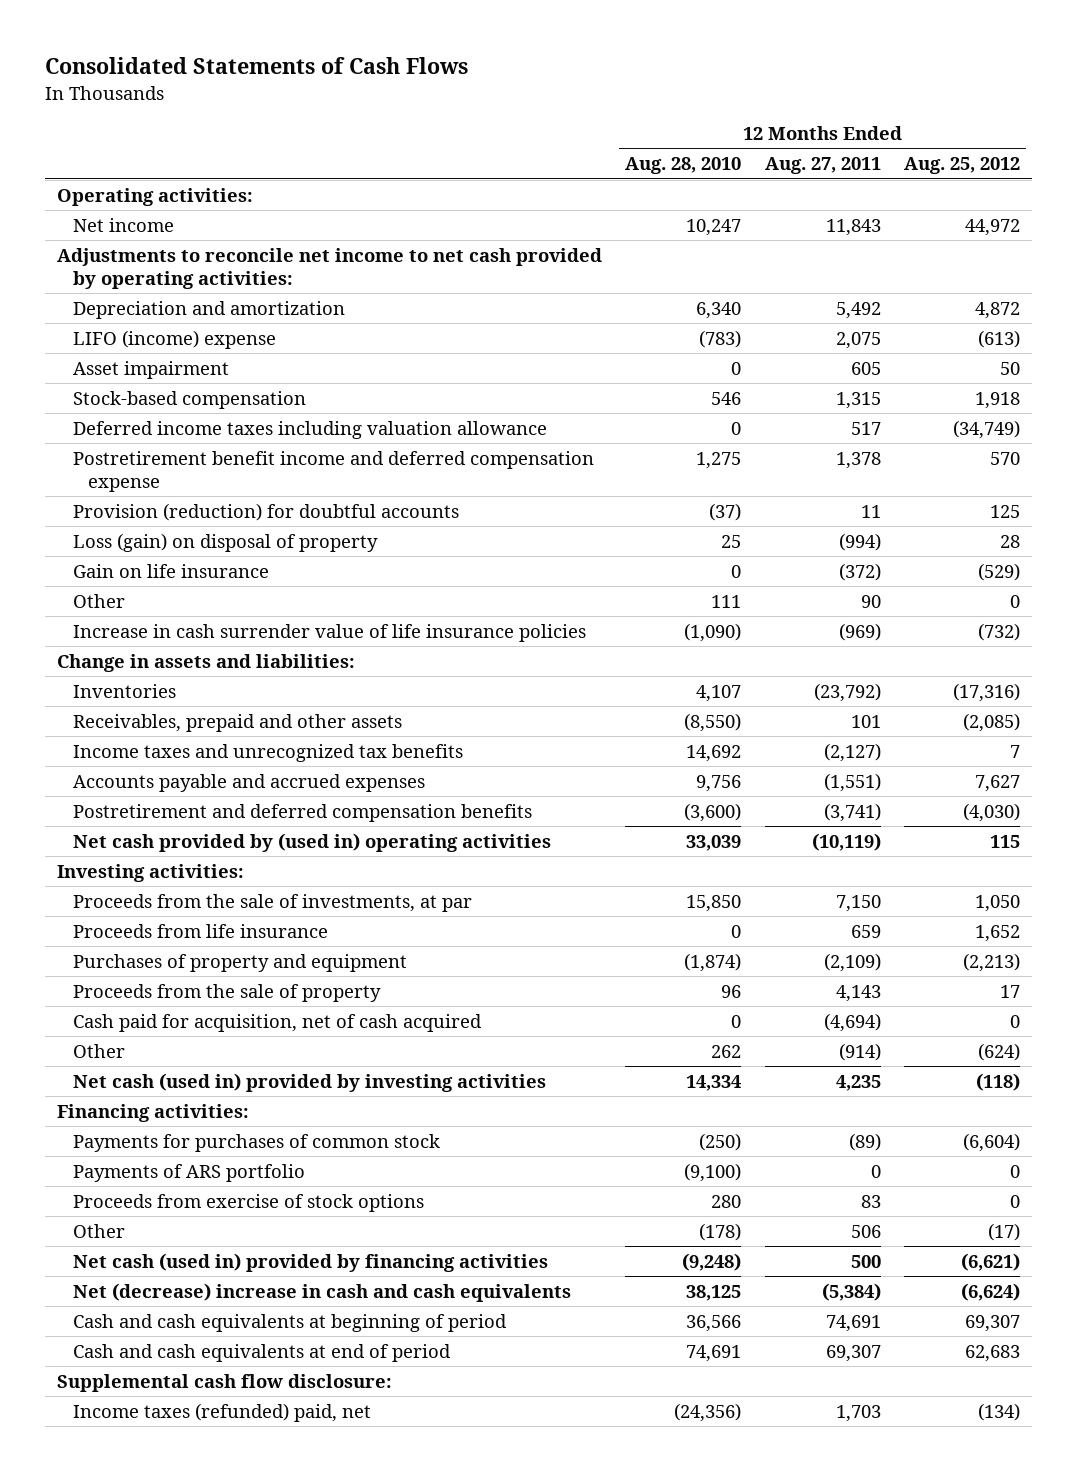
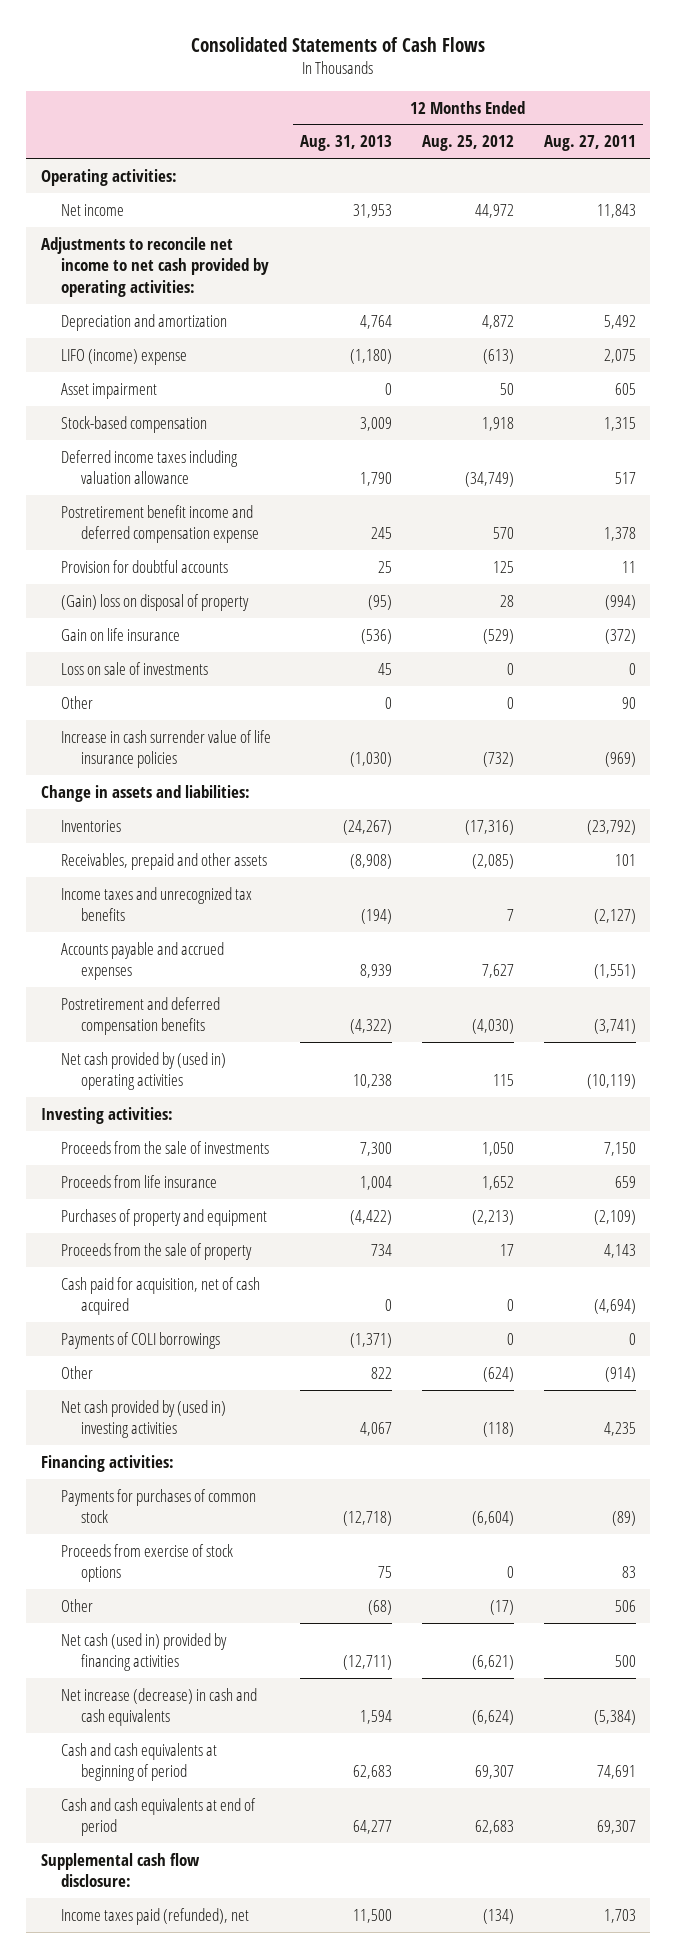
- | 12 Months Ended Aug. 28, 2010 | 12 Months Ended Aug. 27, 2011 | 12 Months Ended Aug. 25, 2012
+ | 12 Months Ended Aug. 31, 2013 | 12 Months Ended Aug. 25, 2012 | 12 Months Ended Aug. 27, 2011
- Provision (reduction) for doubtful accounts | (37) | 11 | 125
- Loss (gain) on disposal of property | 25 | (994) | 28
+ Provision for doubtful accounts | 25 | 125 | 11
+ (Gain) loss on disposal of property | (95) | 28 | (994)
+ Loss on sale of investments | 45 | 0 | 0
- Proceeds from the sale of investments, at par | 15,850 | 7,150 | 1,050
+ Proceeds from the sale of investments | 7,300 | 1,050 | 7,150
+ Payments of COLI borrowings | (1,371) | 0 | 0
- Net cash (used in) provided by investing activities | 14,334 | 4,235 | (118)
+ Net cash provided by (used in) investing activities | 4,067 | (118) | 4,235
- Payments of ARS portfolio | (9,100) | 0 | 0
- Net (decrease) increase in cash and cash equivalents | 38,125 | (5,384) | (6,624)
+ Net increase (decrease) in cash and cash equivalents | 1,594 | (6,624) | (5,384)
- Income taxes (refunded) paid, net | (24,356) | 1,703 | (134)
+ Income taxes paid (refunded), net | 11,500 | (134) | 1,703

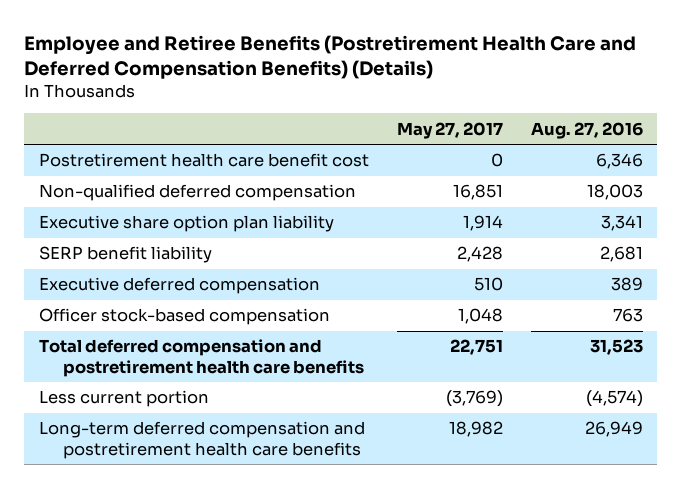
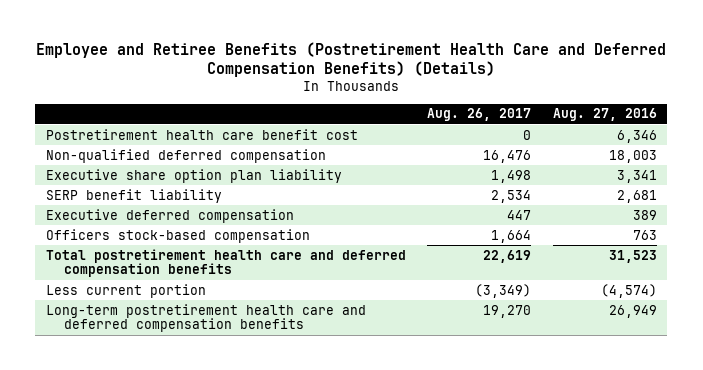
- | May 27, 2017 | Aug. 27, 2016
+ | Aug. 26, 2017 | Aug. 27, 2016
- Officer stock-based compensation | 1,048 | 763
- Total deferred compensation and postretirement health care benefits | 22,751 | 31,523
+ Officers stock-based compensation | 1,664 | 763
+ Total postretirement health care and deferred compensation benefits | 22,619 | 31,523
- Long-term deferred compensation and postretirement health care benefits | 18,982 | 26,949
+ Long-term postretirement health care and deferred compensation benefits | 19,270 | 26,949

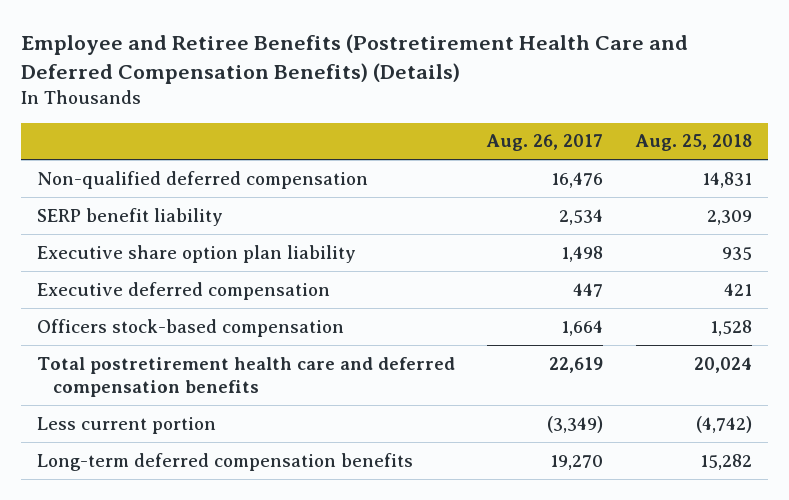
- | Aug. 26, 2017 | Aug. 27, 2016
+ | Aug. 26, 2017 | Aug. 25, 2018
- Postretirement health care benefit cost | 0 | 6,346
moved down: Executive share option plan liability | 1,498 | 935
- Long-term postretirement health care and deferred compensation benefits | 19,270 | 26,949
+ Long-term deferred compensation benefits | 19,270 | 15,282

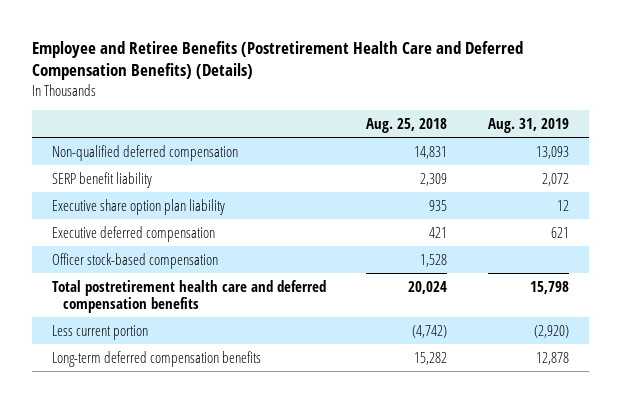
- | Aug. 26, 2017 | Aug. 25, 2018
+ | Aug. 25, 2018 | Aug. 31, 2019
- Officers stock-based compensation | 1,664 | 1,528
+ Officer stock-based compensation | 1,528 |

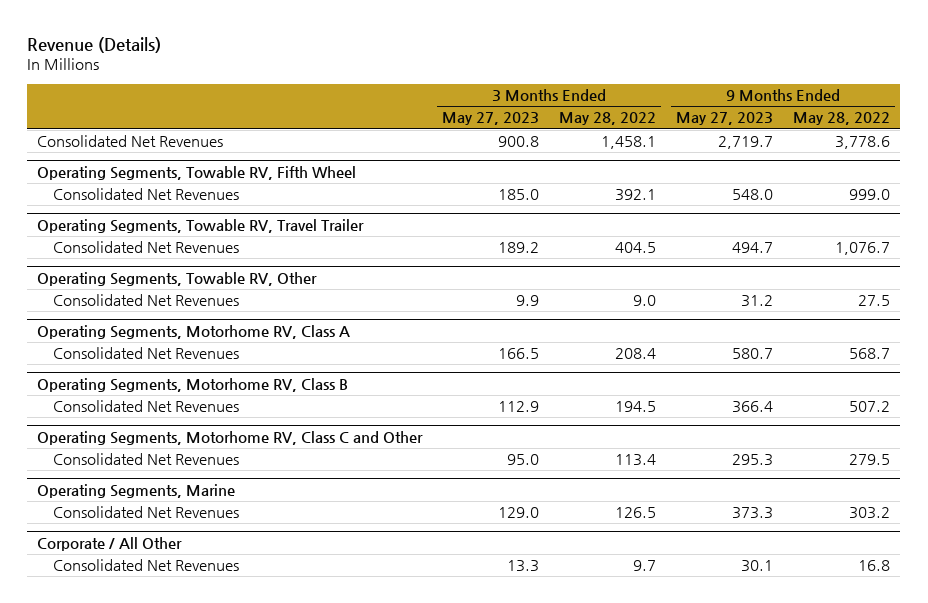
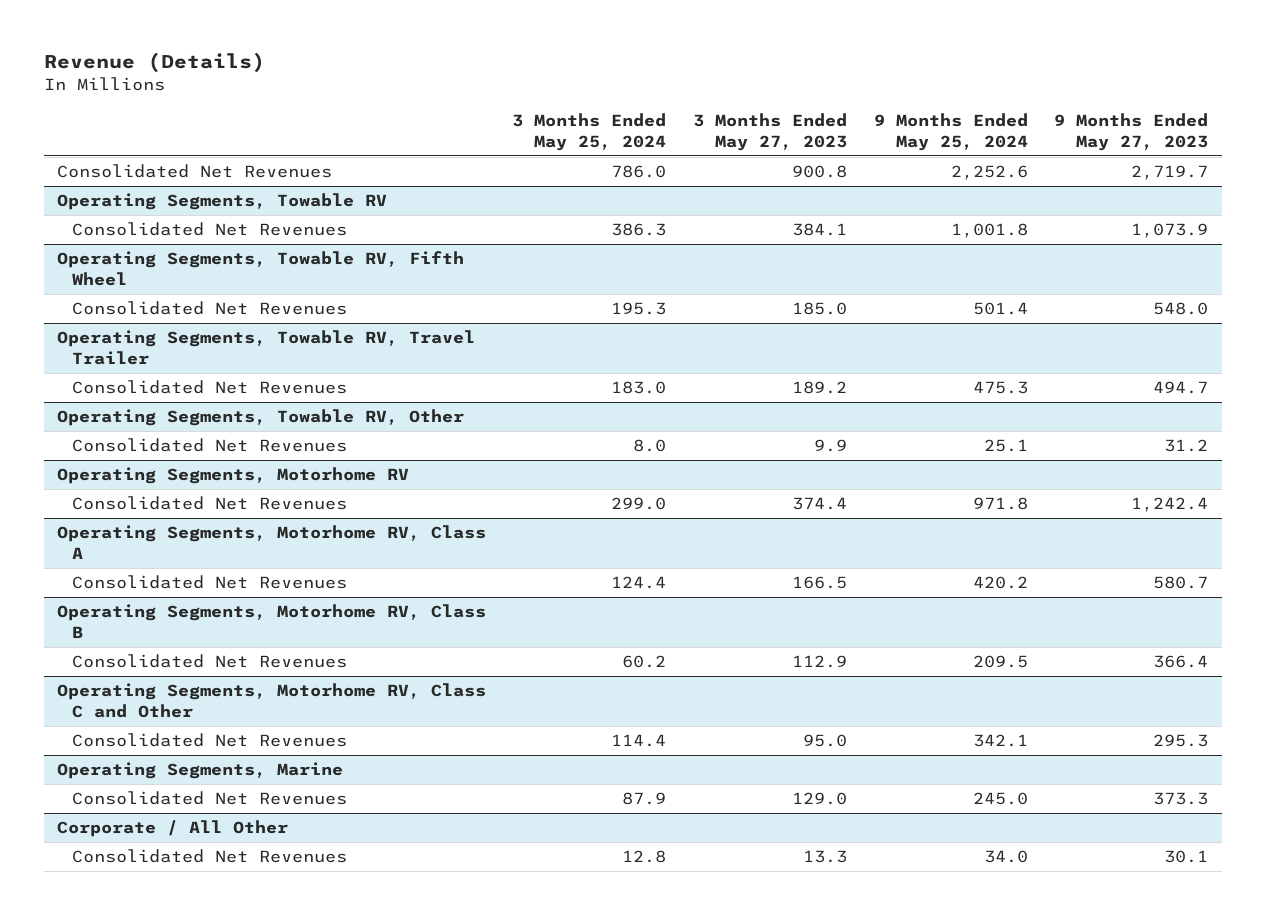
- | 3 Months Ended May 27, 2023 | 3 Months Ended May 28, 2022 | 9 Months Ended May 27, 2023 | 9 Months Ended May 28, 2022
+ | 3 Months Ended May 25, 2024 | 3 Months Ended May 27, 2023 | 9 Months Ended May 25, 2024 | 9 Months Ended May 27, 2023
+ Operating Segments, Towable RV
+ Consolidated Net Revenues | 386.3 | 384.1 | 1,001.8 | 1,073.9
+ Operating Segments, Motorhome RV
+ Consolidated Net Revenues | 299.0 | 374.4 | 971.8 | 1,242.4

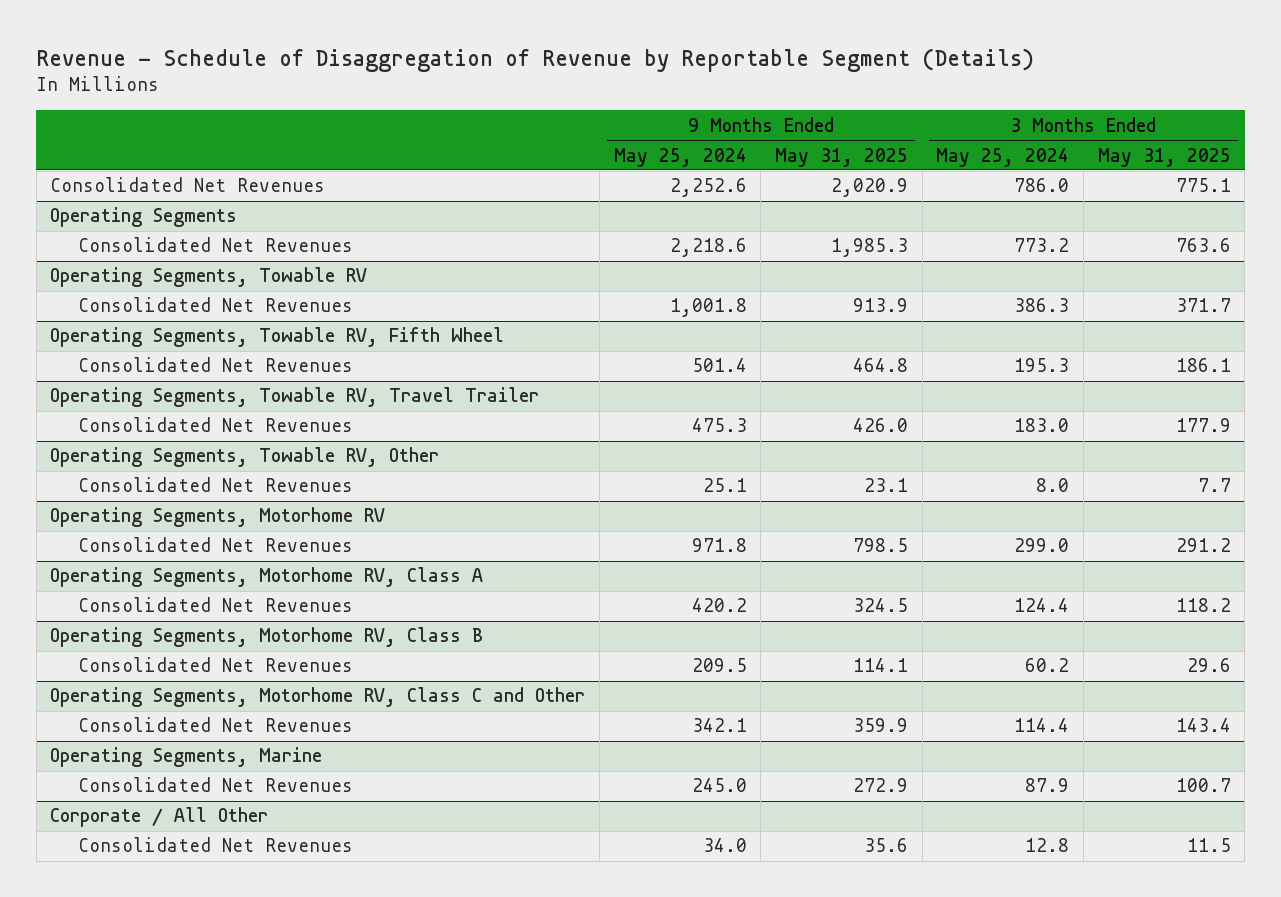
- Revenue (Details)
+ Revenue - Schedule of Disaggregation of Revenue by Reportable Segment (Details)
- | 3 Months Ended May 25, 2024 | 3 Months Ended May 27, 2023 | 9 Months Ended May 25, 2024 | 9 Months Ended May 27, 2023
+ | 9 Months Ended May 25, 2024 | 9 Months Ended May 31, 2025 | 3 Months Ended May 25, 2024 | 3 Months Ended May 31, 2025
+ Operating Segments
+ Consolidated Net Revenues | 2,218.6 | 1,985.3 | 773.2 | 763.6

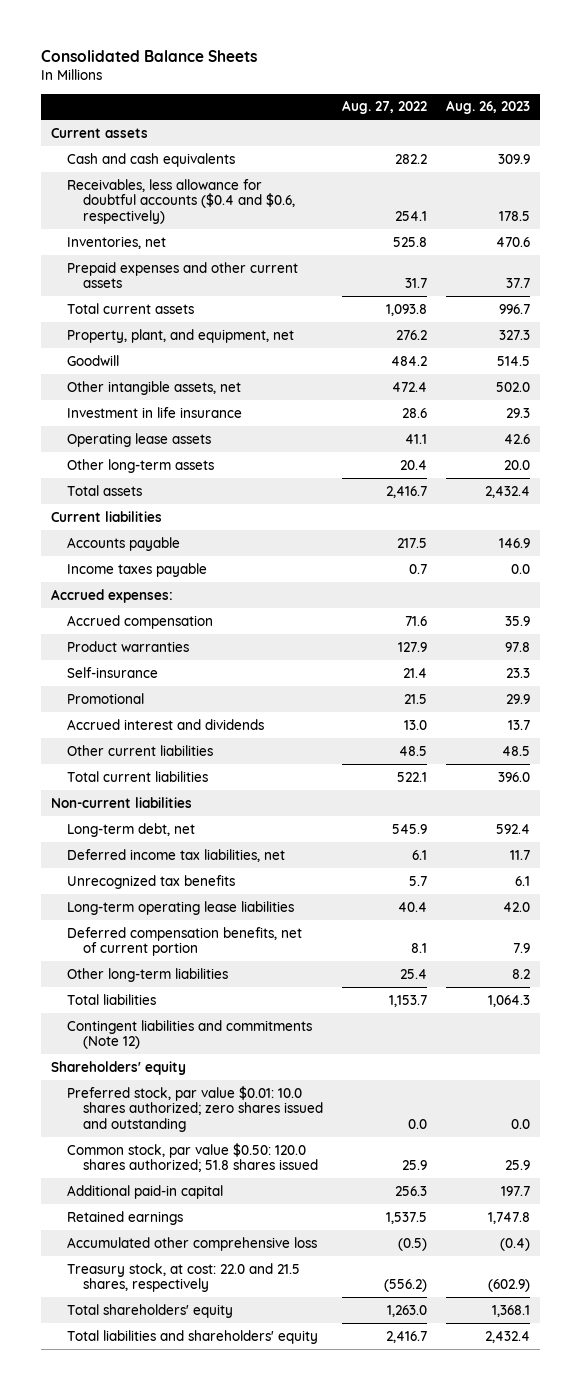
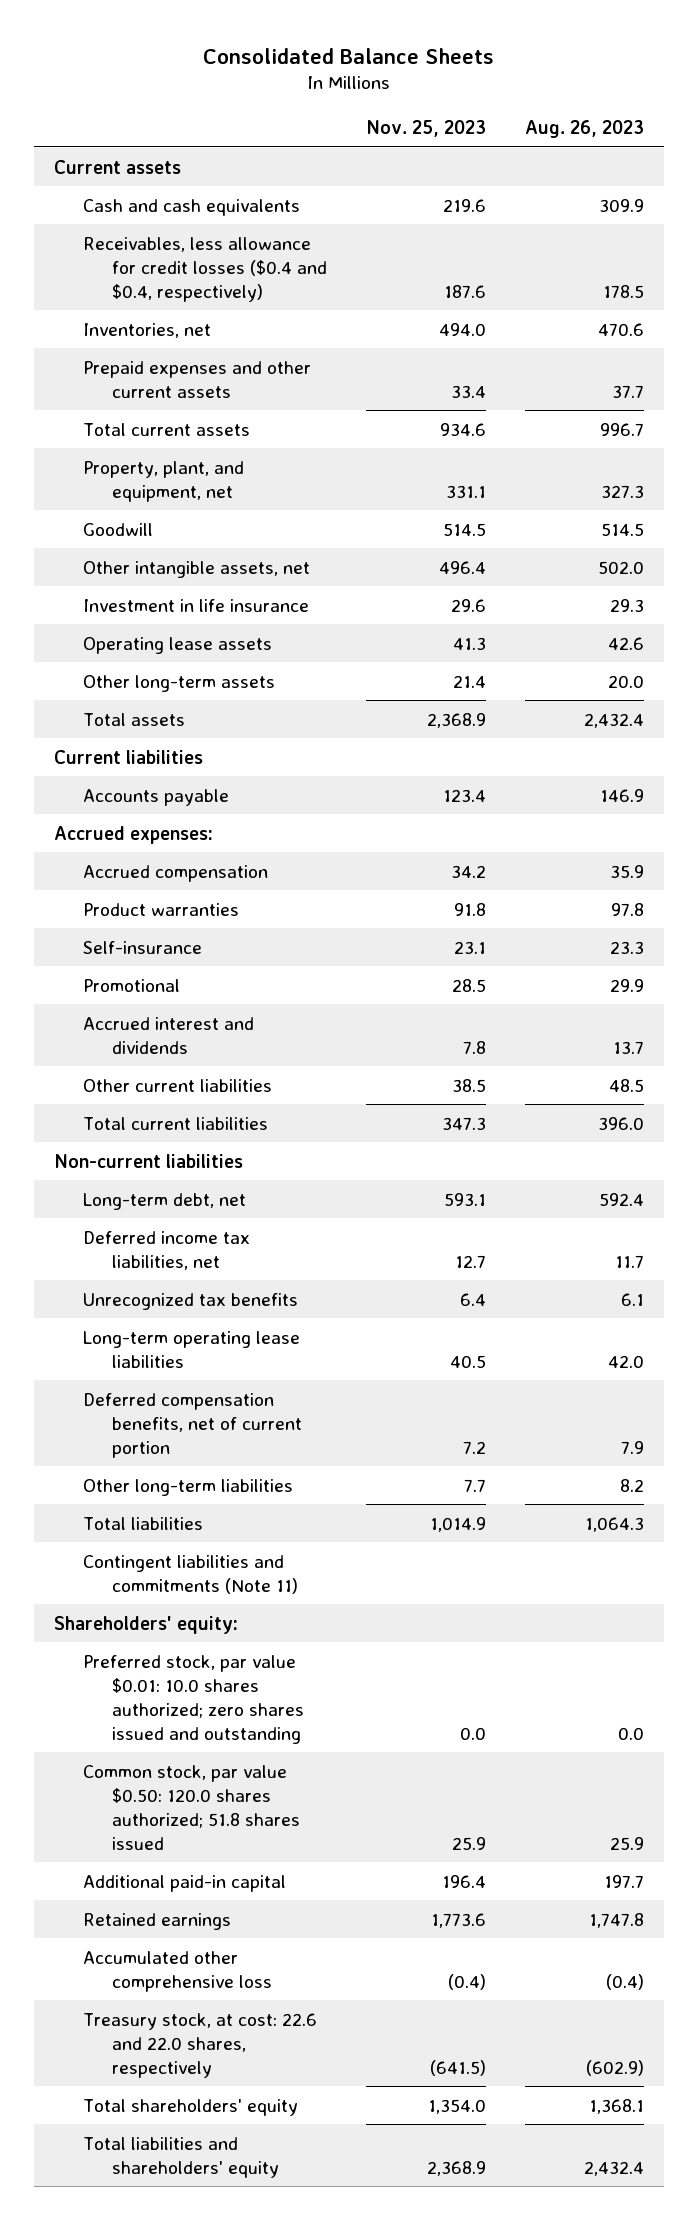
- | Aug. 27, 2022 | Aug. 26, 2023
+ | Nov. 25, 2023 | Aug. 26, 2023
- Receivables, less allowance for doubtful accounts ($0.4 and $0.6, respectively) | 254.1 | 178.5
+ Receivables, less allowance for credit losses ($0.4 and $0.4, respectively) | 187.6 | 178.5
- Income taxes payable | 0.7 | 0.0
- Contingent liabilities and commitments (Note 12)
- Shareholders' equity
+ Contingent liabilities and commitments (Note 11)
+ Shareholders' equity:
- Treasury stock, at cost: 22.0 and 21.5 shares, respectively | (556.2) | (602.9)
+ Treasury stock, at cost: 22.6 and 22.0 shares, respectively | (641.5) | (602.9)

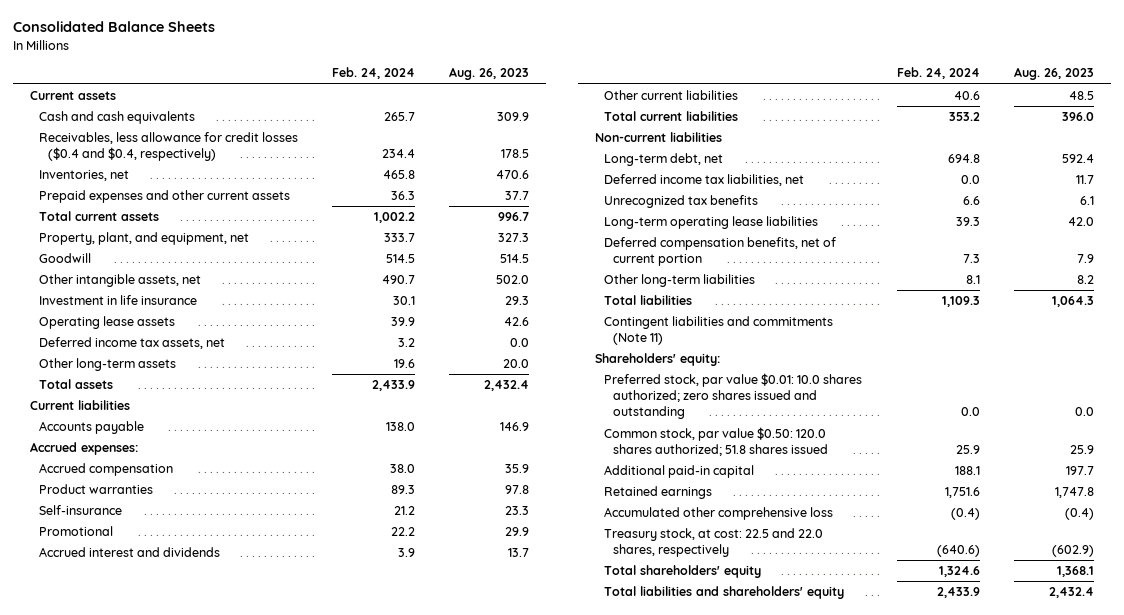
- | Nov. 25, 2023 | Aug. 26, 2023
+ | Feb. 24, 2024 | Aug. 26, 2023
+ Deferred income tax assets, net | 3.2 | 0.0
- Treasury stock, at cost: 22.6 and 22.0 shares, respectively | (641.5) | (602.9)
+ Treasury stock, at cost: 22.5 and 22.0 shares, respectively | (640.6) | (602.9)

